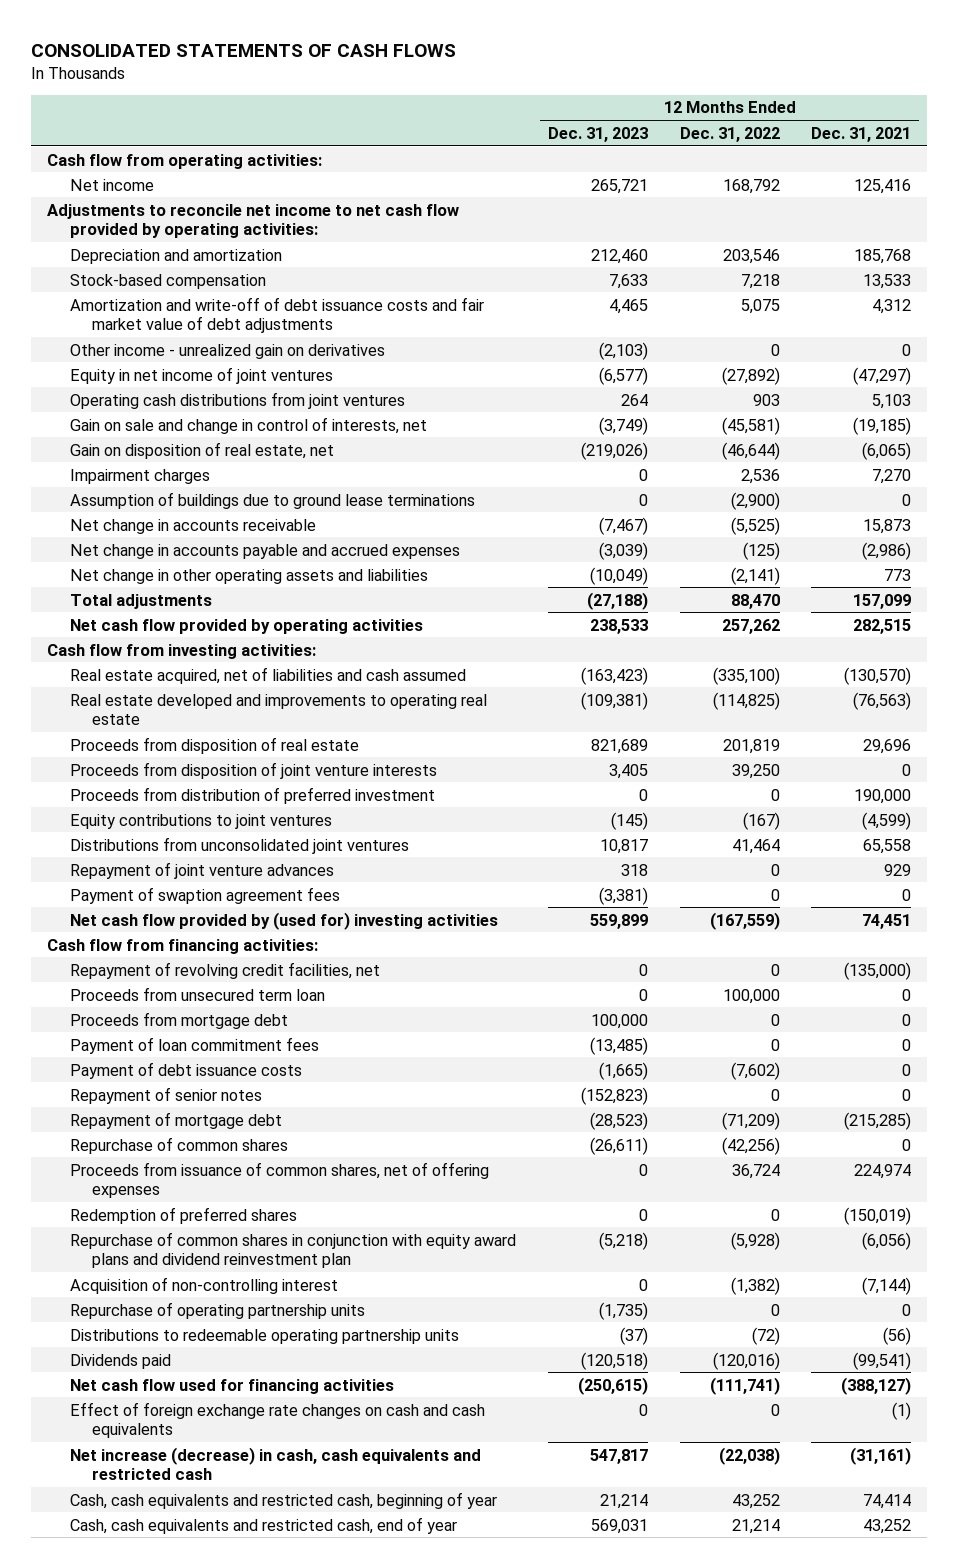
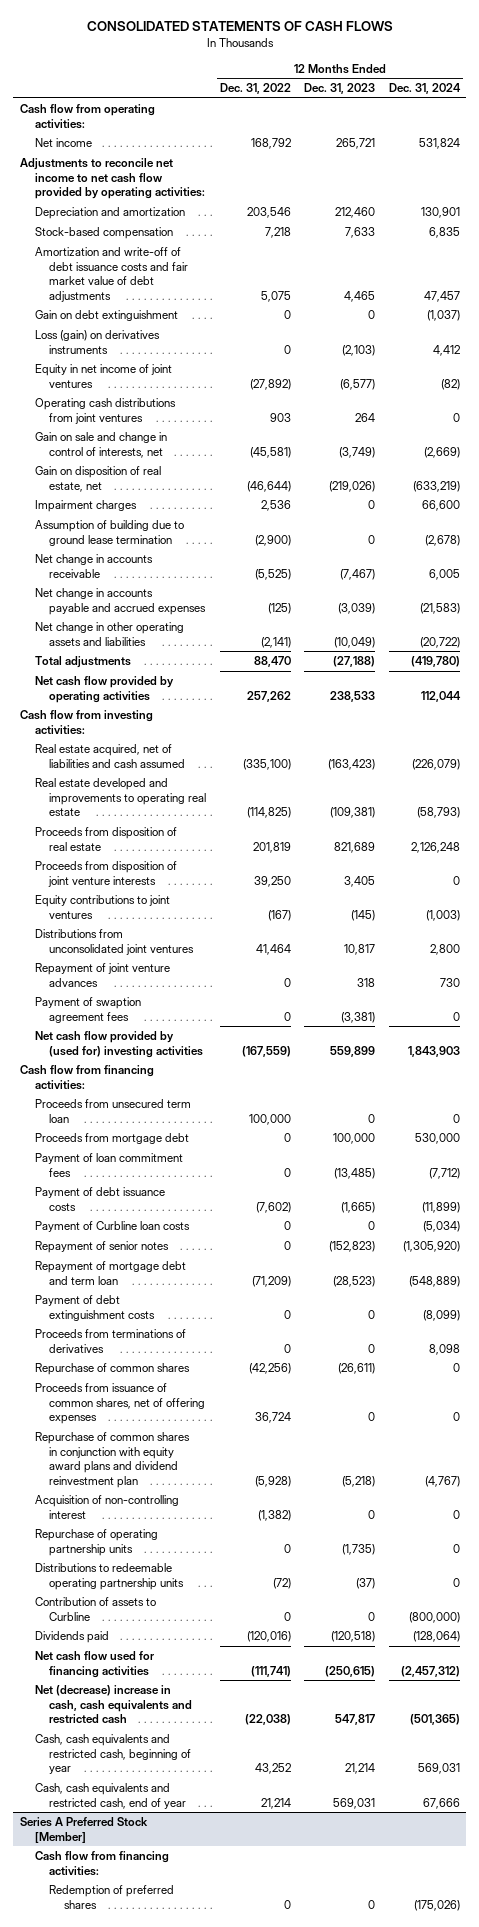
- | 12 Months Ended Dec. 31, 2023 | 12 Months Ended Dec. 31, 2022 | 12 Months Ended Dec. 31, 2021
+ | 12 Months Ended Dec. 31, 2022 | 12 Months Ended Dec. 31, 2023 | 12 Months Ended Dec. 31, 2024
- Other income - unrealized gain on derivatives | (2,103) | 0 | 0
+ Gain on debt extinguishment | 0 | 0 | (1,037)
+ Loss (gain) on derivatives instruments | 0 | (2,103) | 4,412
- Assumption of buildings due to ground lease terminations | 0 | (2,900) | 0
+ Assumption of building due to ground lease termination | (2,900) | 0 | (2,678)
- Proceeds from distribution of preferred investment | 0 | 0 | 190,000
- Repayment of revolving credit facilities, net | 0 | 0 | (135,000)
+ Payment of Curbline loan costs | 0 | 0 | (5,034)
- Repayment of mortgage debt | (28,523) | (71,209) | (215,285)
+ Repayment of mortgage debt and term loan | (71,209) | (28,523) | (548,889)
+ Payment of debt extinguishment costs | 0 | 0 | (8,099)
+ Proceeds from terminations of derivatives | 0 | 0 | 8,098
- Redemption of preferred shares | 0 | 0 | (150,019)
+ Contribution of assets to Curbline | 0 | 0 | (800,000)
- Effect of foreign exchange rate changes on cash and cash equivalents | 0 | 0 | (1)
- Net increase (decrease) in cash, cash equivalents and restricted cash | 547,817 | (22,038) | (31,161)
+ Net (decrease) increase in cash, cash equivalents and restricted cash | (22,038) | 547,817 | (501,365)
+ Series A Preferred Stock [Member]
+ Cash flow from financing activities:
+ Redemption of preferred shares | 0 | 0 | (175,026)

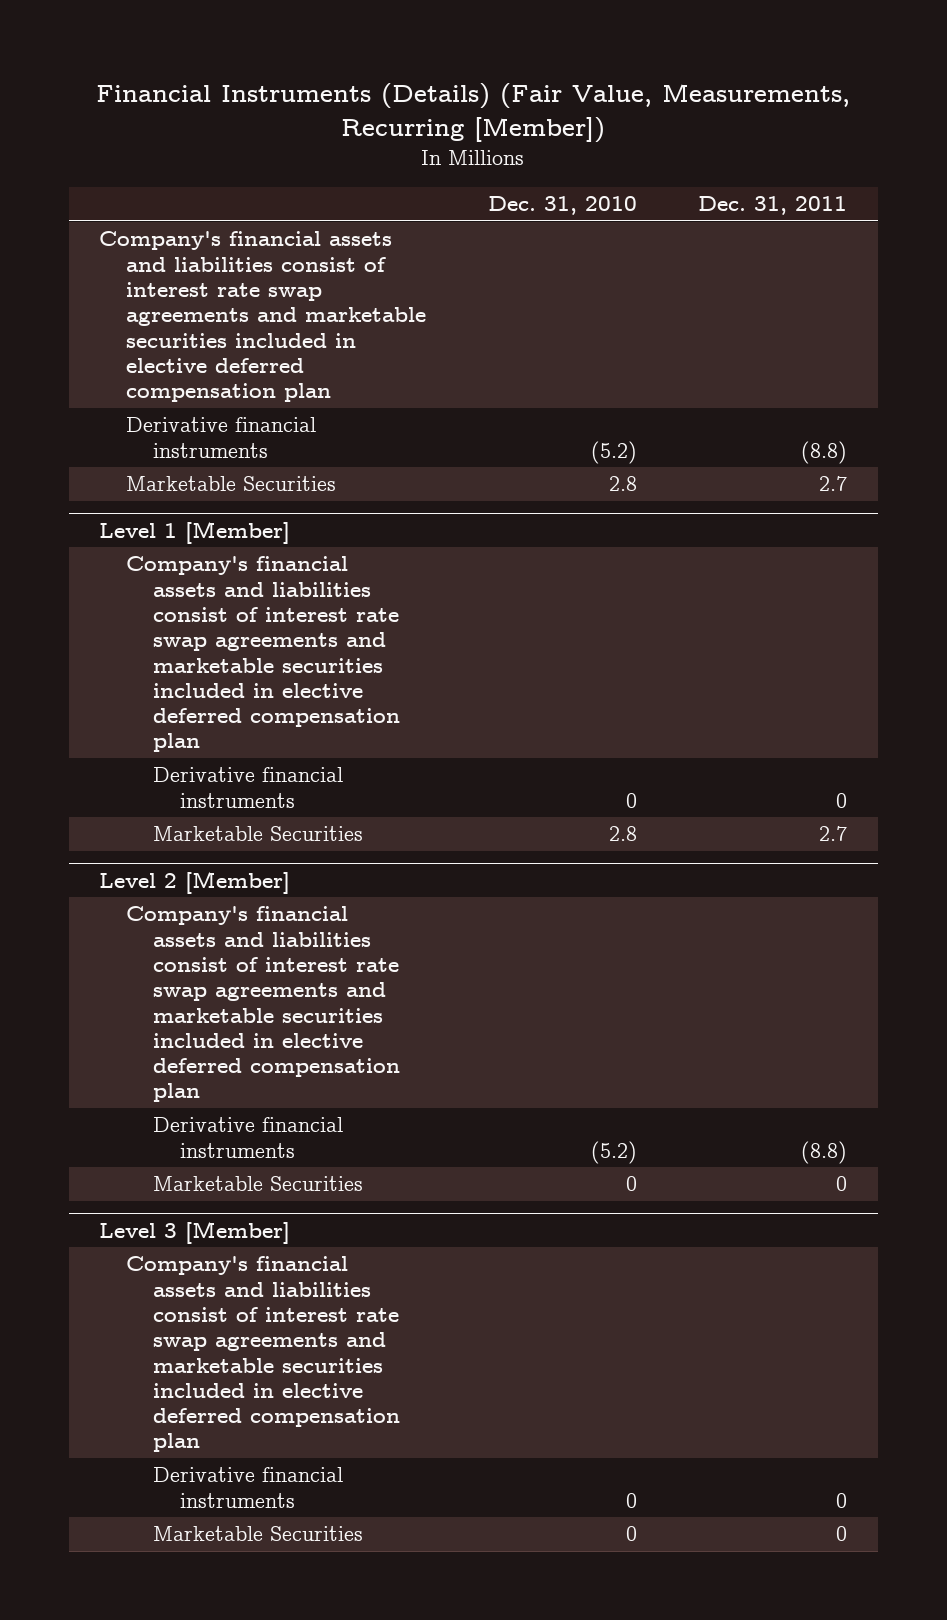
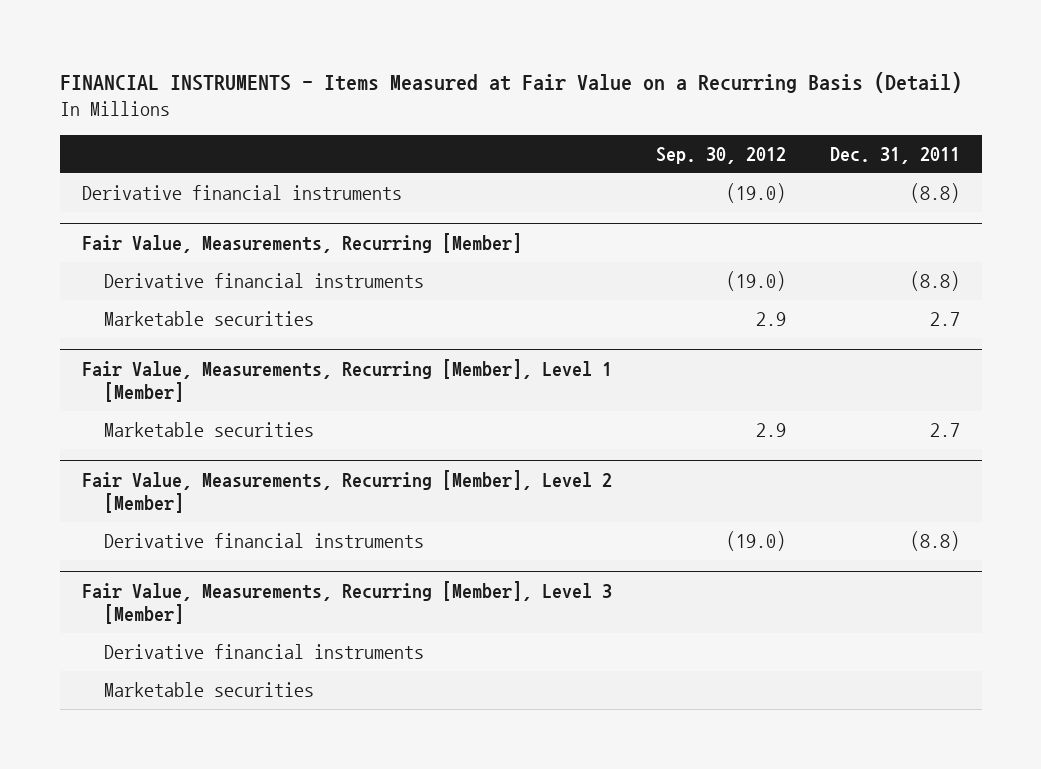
- Financial Instruments (Details) (Fair Value, Measurements, Recurring [Member])
+ FINANCIAL INSTRUMENTS - Items Measured at Fair Value on a Recurring Basis (Detail)
- | Dec. 31, 2010 | Dec. 31, 2011
+ | Sep. 30, 2012 | Dec. 31, 2011
- Company's financial assets and liabilities consist of interest rate swap agreements and marketable securities included in elective deferred compensation plan
- Marketable Securities | 2.8 | 2.7
- Level 1 [Member]
- Company's financial assets and liabilities consist of interest rate swap agreements and marketable securities included in elective deferred compensation plan
- Derivative financial instruments | 0 | 0
- Marketable Securities | 2.8 | 2.7
- Level 2 [Member]
- Company's financial assets and liabilities consist of interest rate swap agreements and marketable securities included in elective deferred compensation plan
+ Fair Value, Measurements, Recurring [Member]
- Marketable Securities | 0 | 0
- Level 3 [Member]
- Company's financial assets and liabilities consist of interest rate swap agreements and marketable securities included in elective deferred compensation plan
- Derivative financial instruments | 0 | 0
- Marketable Securities | 0 | 0
+ Marketable securities | 2.9 | 2.7
+ Fair Value, Measurements, Recurring [Member], Level 1 [Member]
+ Marketable securities | 2.9 | 2.7
+ Fair Value, Measurements, Recurring [Member], Level 2 [Member]
+ Derivative financial instruments | (19.0) | (8.8)
+ Fair Value, Measurements, Recurring [Member], Level 3 [Member]
+ Derivative financial instruments
+ Marketable securities

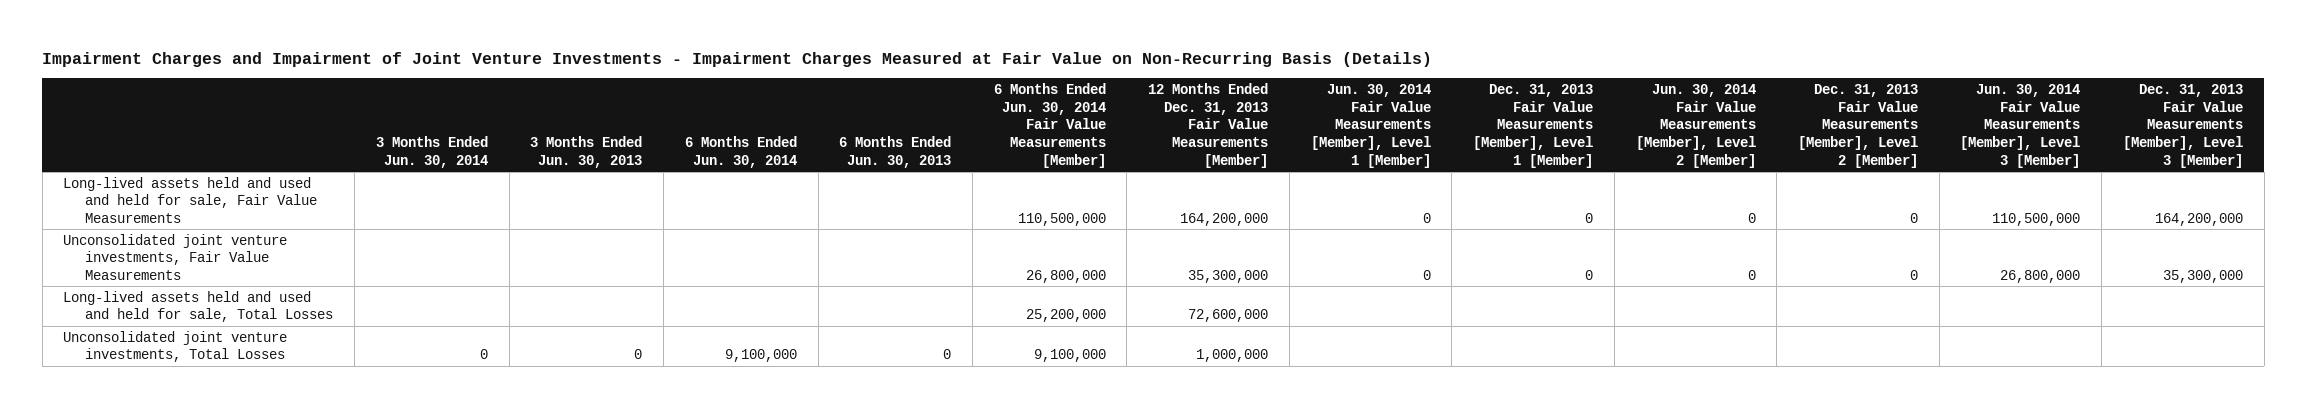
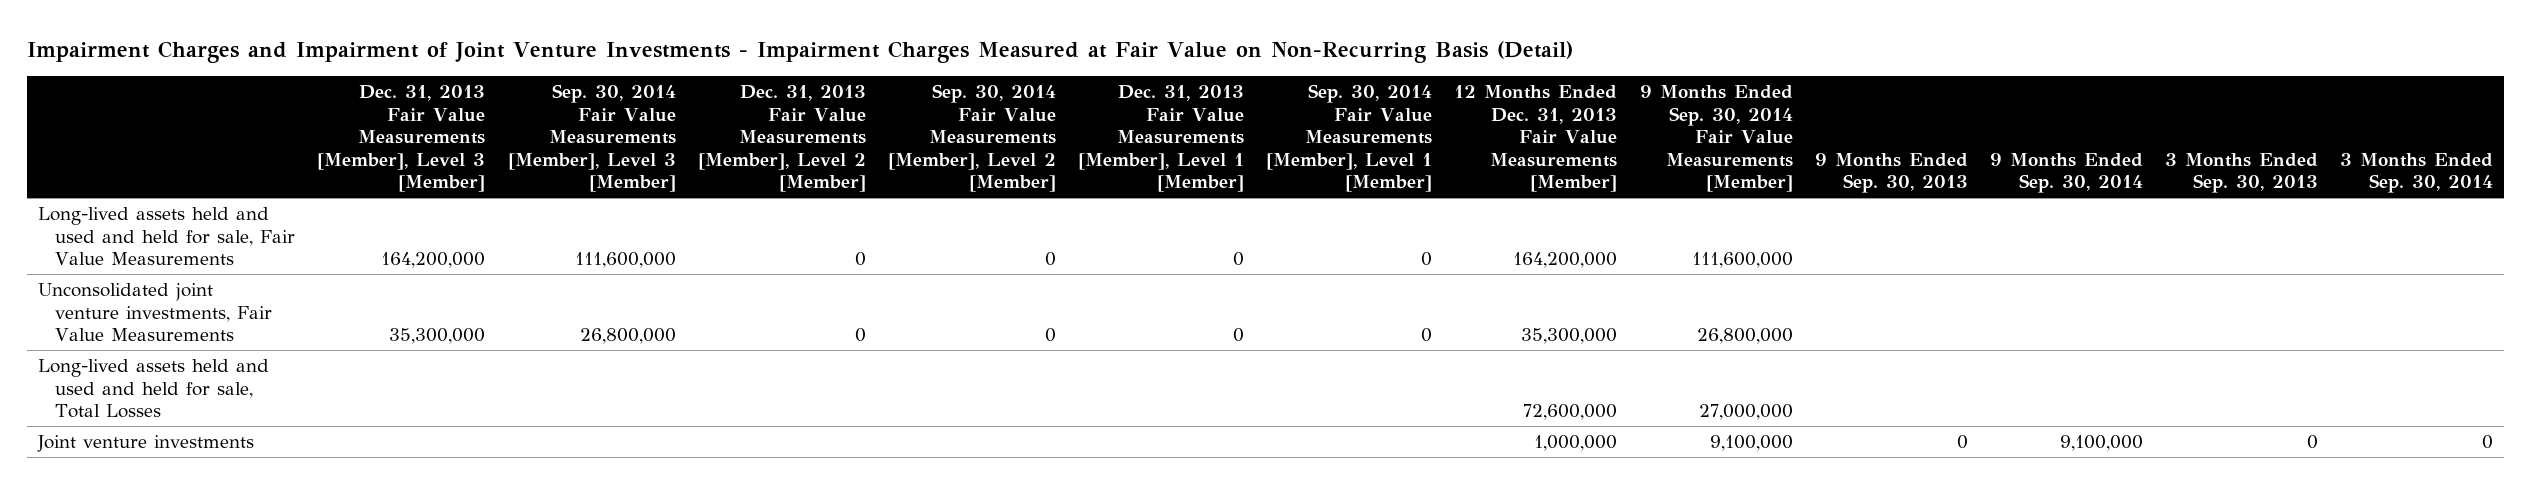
- Impairment Charges and Impairment of Joint Venture Investments - Impairment Charges Measured at Fair Value on Non-Recurring Basis (Details)
+ Impairment Charges and Impairment of Joint Venture Investments - Impairment Charges Measured at Fair Value on Non-Recurring Basis (Detail)
- | 3 Months Ended Jun. 30, 2014 | 3 Months Ended Jun. 30, 2013 | 6 Months Ended Jun. 30, 2014 | 6 Months Ended Jun. 30, 2013 | 6 Months Ended Jun. 30, 2014 Fair Value Measurements [Member] | 12 Months Ended Dec. 31, 2013 Fair Value Measurements [Member] | Jun. 30, 2014 Fair Value Measurements [Member], Level 1 [Member] | Dec. 31, 2013 Fair Value Measurements [Member], Level 1 [Member] | Jun. 30, 2014 Fair Value Measurements [Member], Level 2 [Member] | Dec. 31, 2013 Fair Value Measurements [Member], Level 2 [Member] | Jun. 30, 2014 Fair Value Measurements [Member], Level 3 [Member] | Dec. 31, 2013 Fair Value Measurements [Member], Level 3 [Member]
+ | Dec. 31, 2013 Fair Value Measurements [Member], Level 3 [Member] | Sep. 30, 2014 Fair Value Measurements [Member], Level 3 [Member] | Dec. 31, 2013 Fair Value Measurements [Member], Level 2 [Member] | Sep. 30, 2014 Fair Value Measurements [Member], Level 2 [Member] | Dec. 31, 2013 Fair Value Measurements [Member], Level 1 [Member] | Sep. 30, 2014 Fair Value Measurements [Member], Level 1 [Member] | 12 Months Ended Dec. 31, 2013 Fair Value Measurements [Member] | 9 Months Ended Sep. 30, 2014 Fair Value Measurements [Member] | 9 Months Ended Sep. 30, 2013 | 9 Months Ended Sep. 30, 2014 | 3 Months Ended Sep. 30, 2013 | 3 Months Ended Sep. 30, 2014
- Unconsolidated joint venture investments, Total Losses | 0 | 0 | 9,100,000 | 0 | 9,100,000 | 1,000,000 | | | | | |
+ Joint venture investments | | | | | | | 1,000,000 | 9,100,000 | 0 | 9,100,000 | 0 | 0

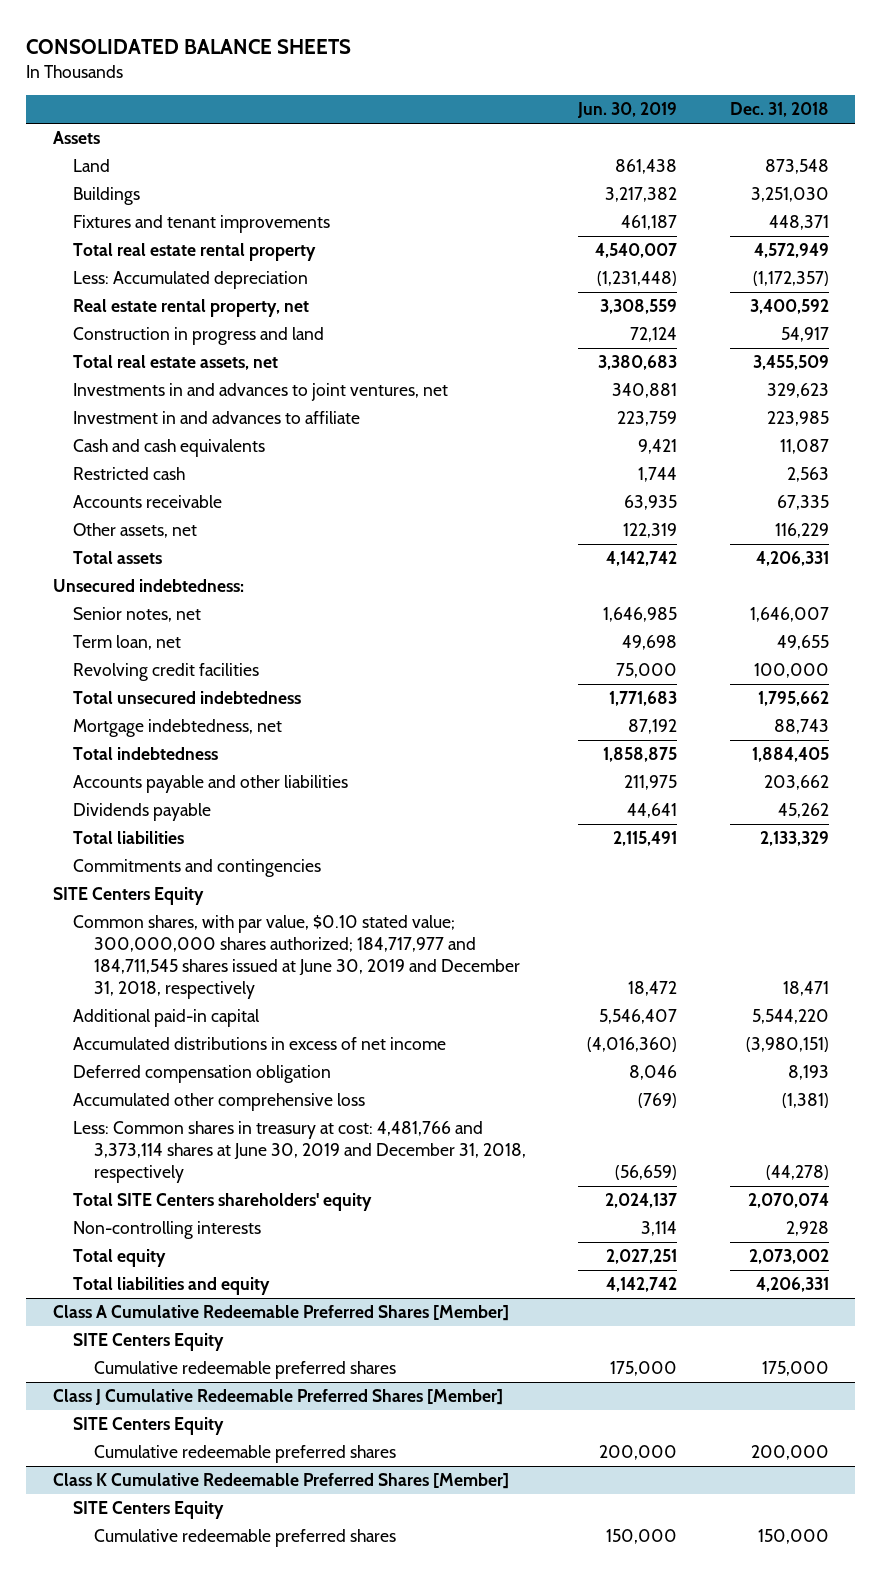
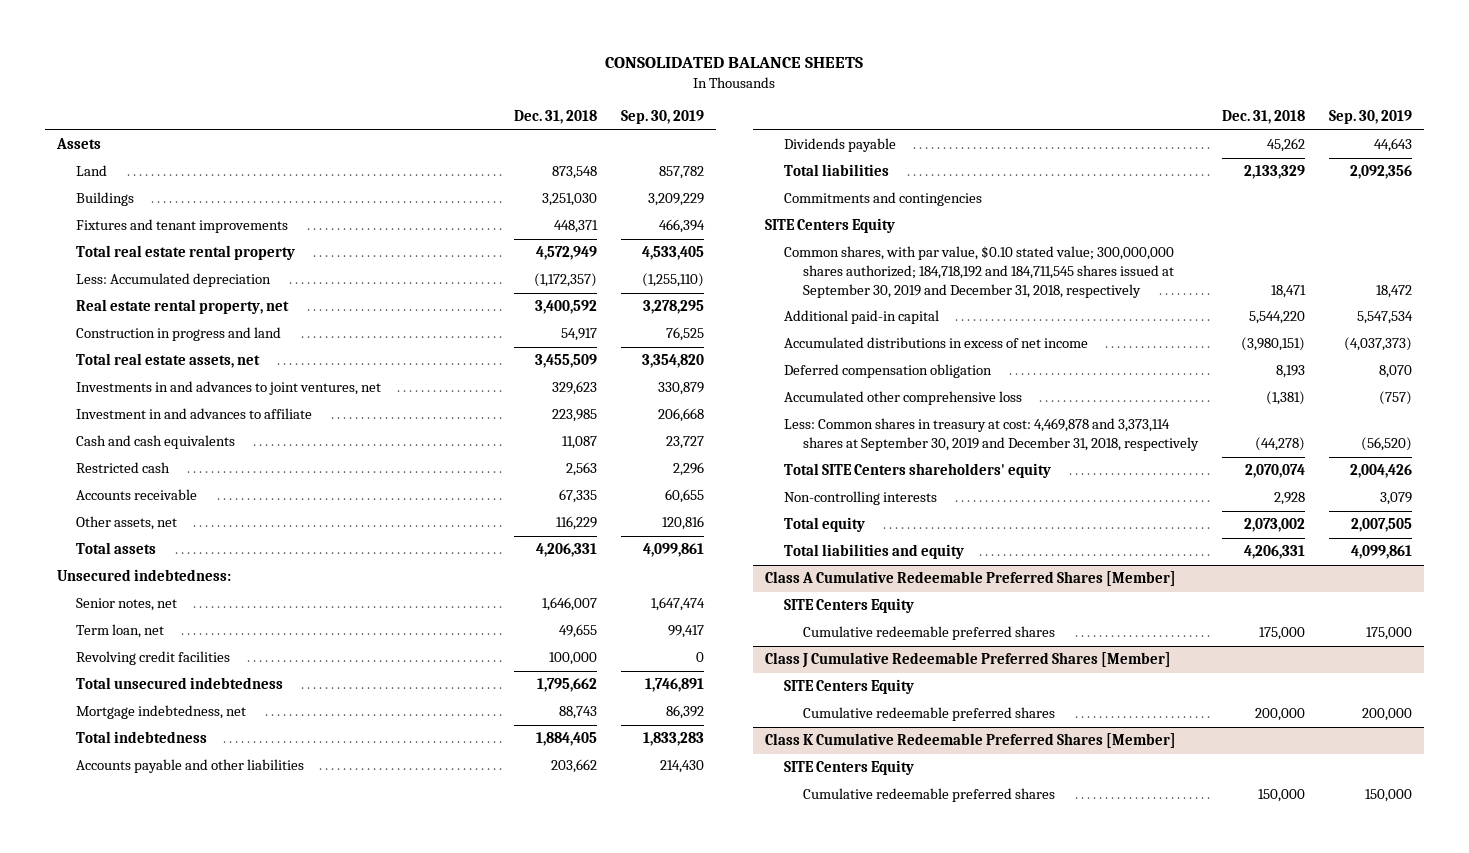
- | Jun. 30, 2019 | Dec. 31, 2018
+ | Dec. 31, 2018 | Sep. 30, 2019
- Common shares, with par value, $0.10 stated value; 300,000,000 shares authorized; 184,717,977 and 184,711,545 shares issued at June 30, 2019 and December 31, 2018, respectively | 18,472 | 18,471
+ Common shares, with par value, $0.10 stated value; 300,000,000 shares authorized; 184,718,192 and 184,711,545 shares issued at September 30, 2019 and December 31, 2018, respectively | 18,471 | 18,472
- Less: Common shares in treasury at cost: 4,481,766 and 3,373,114 shares at June 30, 2019 and December 31, 2018, respectively | (56,659) | (44,278)
+ Less: Common shares in treasury at cost: 4,469,878 and 3,373,114 shares at September 30, 2019 and December 31, 2018, respectively | (44,278) | (56,520)

